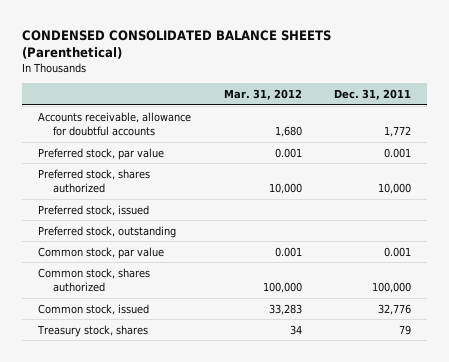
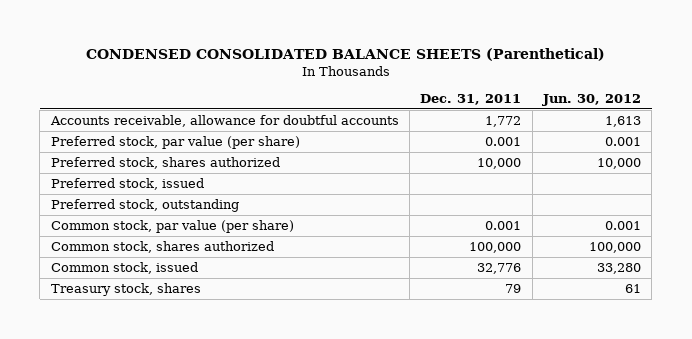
- | Mar. 31, 2012 | Dec. 31, 2011
+ | Dec. 31, 2011 | Jun. 30, 2012
- Preferred stock, par value | 0.001 | 0.001
+ Preferred stock, par value (per share) | 0.001 | 0.001
- Common stock, par value | 0.001 | 0.001
+ Common stock, par value (per share) | 0.001 | 0.001

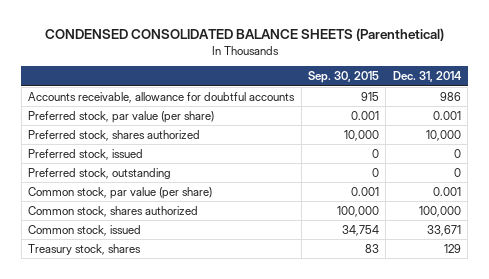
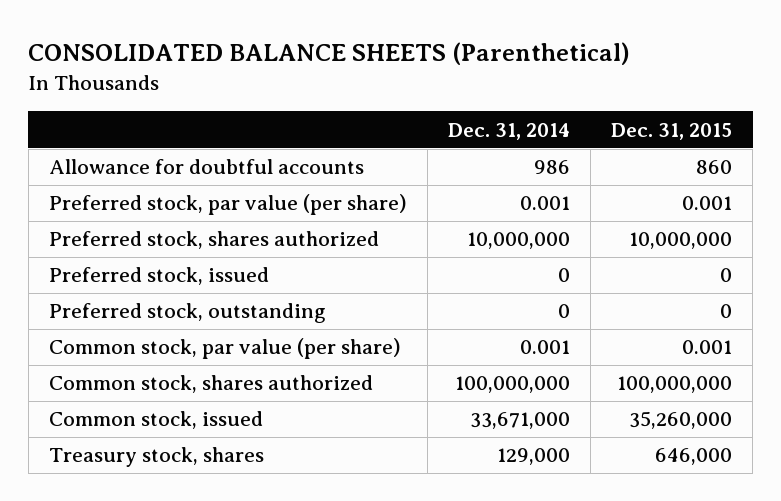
- CONDENSED CONSOLIDATED BALANCE SHEETS (Parenthetical)
+ CONSOLIDATED BALANCE SHEETS (Parenthetical)
- | Sep. 30, 2015 | Dec. 31, 2014
+ | Dec. 31, 2014 | Dec. 31, 2015
- Accounts receivable, allowance for doubtful accounts | 915 | 986
+ Allowance for doubtful accounts | 986 | 860
- Preferred stock, shares authorized | 10,000 | 10,000
+ Preferred stock, shares authorized | 10,000,000 | 10,000,000
- Common stock, shares authorized | 100,000 | 100,000
- Common stock, issued | 34,754 | 33,671
- Treasury stock, shares | 83 | 129
+ Common stock, shares authorized | 100,000,000 | 100,000,000
+ Common stock, issued | 33,671,000 | 35,260,000
+ Treasury stock, shares | 129,000 | 646,000

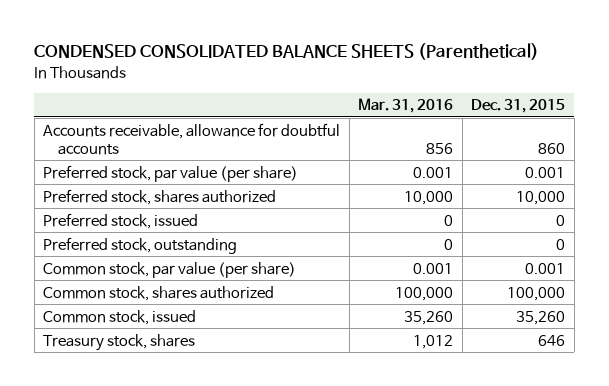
- CONSOLIDATED BALANCE SHEETS (Parenthetical)
+ CONDENSED CONSOLIDATED BALANCE SHEETS (Parenthetical)
- | Dec. 31, 2014 | Dec. 31, 2015
+ | Mar. 31, 2016 | Dec. 31, 2015
- Allowance for doubtful accounts | 986 | 860
+ Accounts receivable, allowance for doubtful accounts | 856 | 860
- Preferred stock, shares authorized | 10,000,000 | 10,000,000
+ Preferred stock, shares authorized | 10,000 | 10,000
- Common stock, shares authorized | 100,000,000 | 100,000,000
- Common stock, issued | 33,671,000 | 35,260,000
- Treasury stock, shares | 129,000 | 646,000
+ Common stock, shares authorized | 100,000 | 100,000
+ Common stock, issued | 35,260 | 35,260
+ Treasury stock, shares | 1,012 | 646

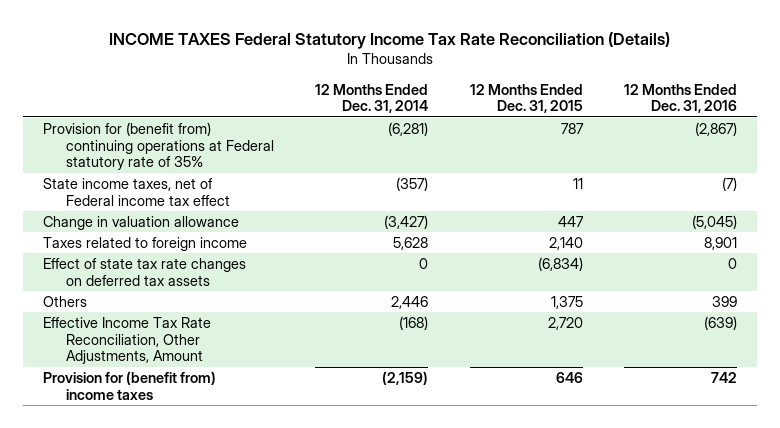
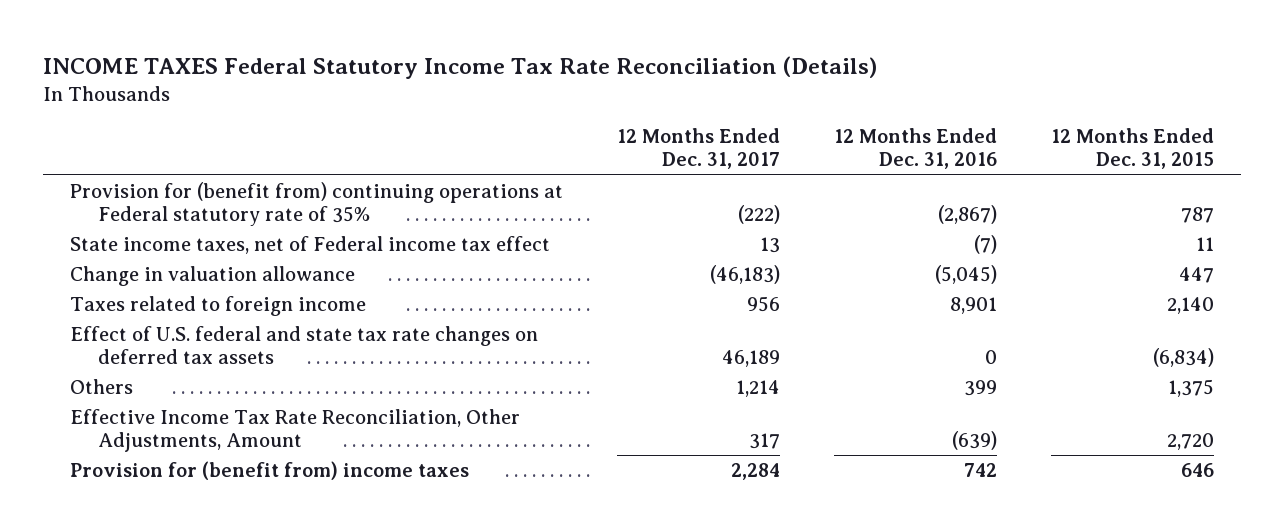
- | 12 Months Ended Dec. 31, 2014 | 12 Months Ended Dec. 31, 2015 | 12 Months Ended Dec. 31, 2016
+ | 12 Months Ended Dec. 31, 2017 | 12 Months Ended Dec. 31, 2016 | 12 Months Ended Dec. 31, 2015
- Effect of state tax rate changes on deferred tax assets | 0 | (6,834) | 0
+ Effect of U.S. federal and state tax rate changes on deferred tax assets | 46,189 | 0 | (6,834)

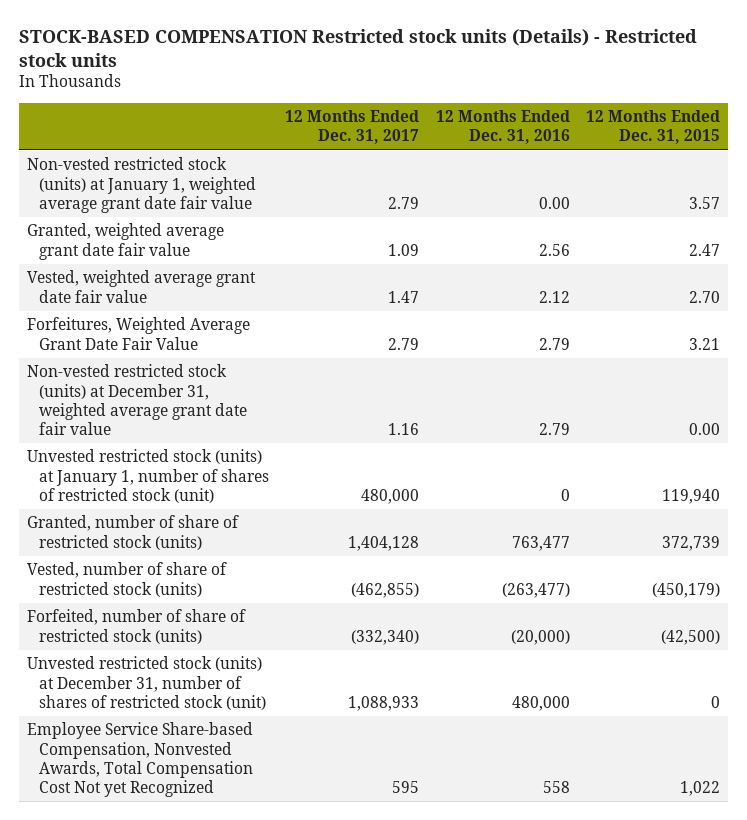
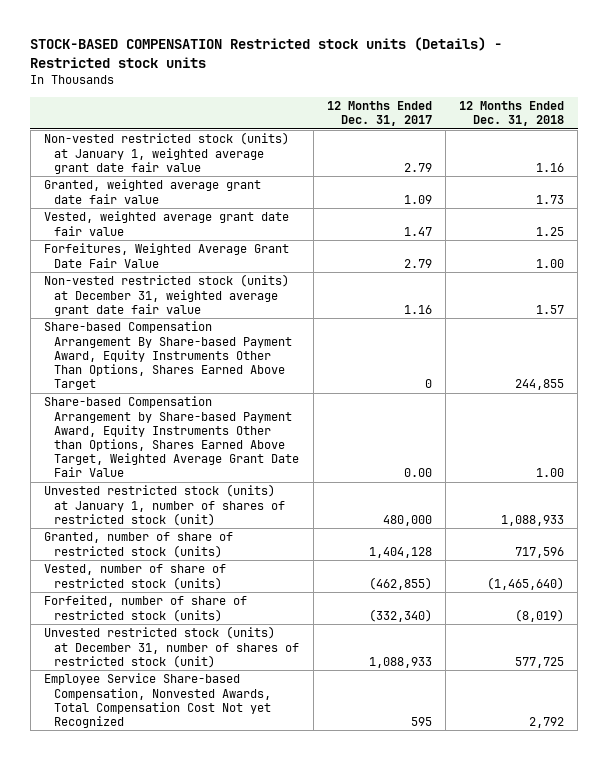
- | 12 Months Ended Dec. 31, 2017 | 12 Months Ended Dec. 31, 2016 | 12 Months Ended Dec. 31, 2015
+ | 12 Months Ended Dec. 31, 2017 | 12 Months Ended Dec. 31, 2018
+ Share-based Compensation Arrangement By Share-based Payment Award, Equity Instruments Other Than Options, Shares Earned Above Target | 0 | 244,855
+ Share-based Compensation Arrangement by Share-based Payment Award, Equity Instruments Other than Options, Shares Earned Above Target, Weighted Average Grant Date Fair Value | 0.00 | 1.00

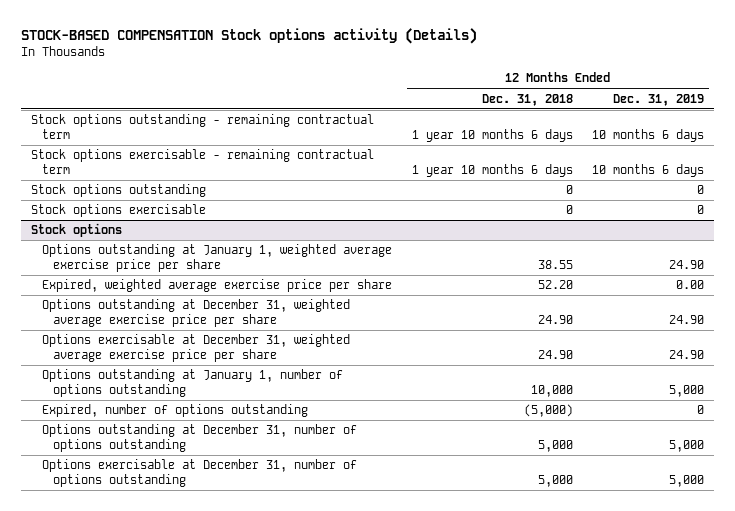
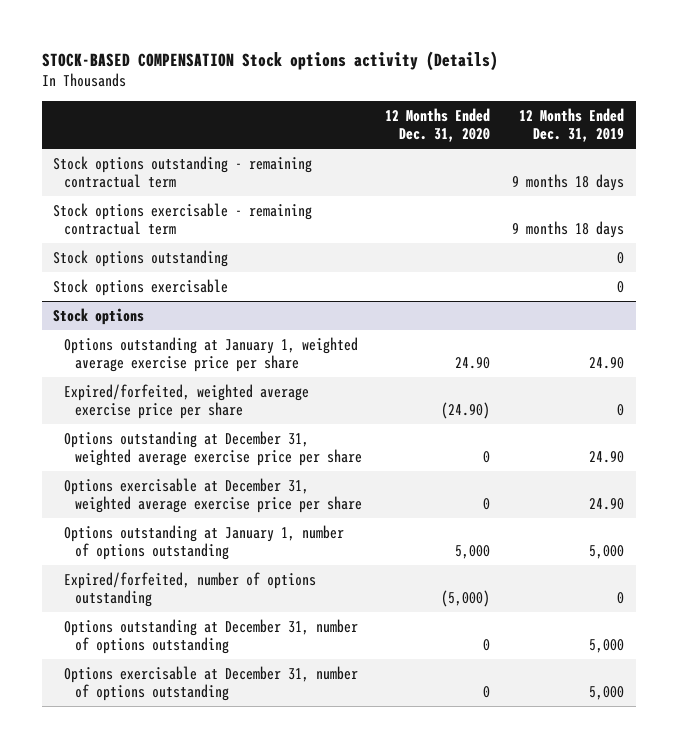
- | 12 Months Ended Dec. 31, 2018 | 12 Months Ended Dec. 31, 2019
+ | 12 Months Ended Dec. 31, 2020 | 12 Months Ended Dec. 31, 2019
- Stock options outstanding - remaining contractual term | 1 year 10 months 6 days | 10 months 6 days
- Stock options exercisable - remaining contractual term | 1 year 10 months 6 days | 10 months 6 days
+ Stock options outstanding - remaining contractual term | | 9 months 18 days
+ Stock options exercisable - remaining contractual term | | 9 months 18 days
@ Stock options
- Expired, weighted average exercise price per share | 52.20 | 0.00
+ Expired/forfeited, weighted average exercise price per share | (24.90) | 0
- Expired, number of options outstanding | (5,000) | 0
+ Expired/forfeited, number of options outstanding | (5,000) | 0

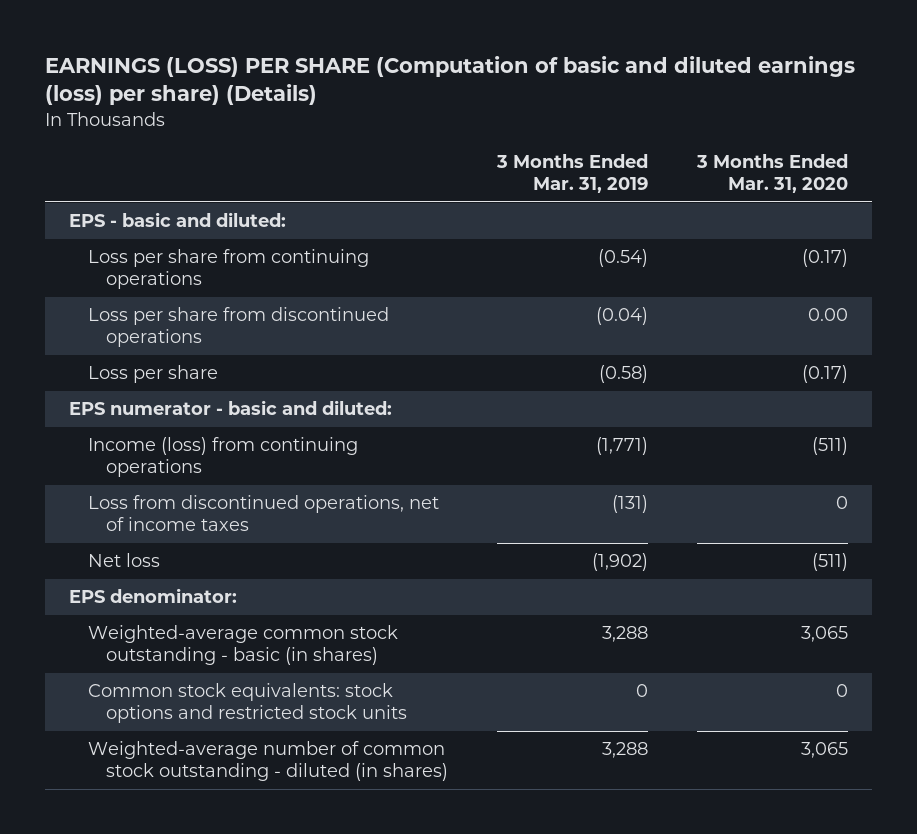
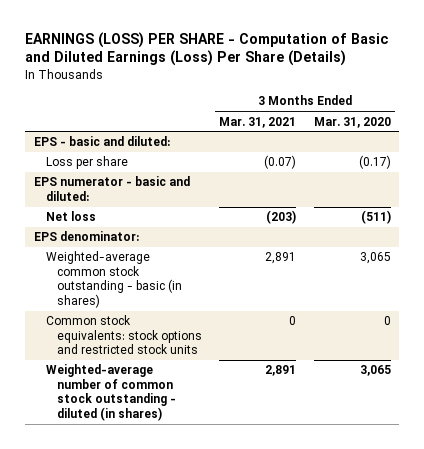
- EARNINGS (LOSS) PER SHARE (Computation of basic and diluted earnings (loss) per share) (Details)
+ EARNINGS (LOSS) PER SHARE - Computation of Basic and Diluted Earnings (Loss) Per Share (Details)
- | 3 Months Ended Mar. 31, 2019 | 3 Months Ended Mar. 31, 2020
+ | 3 Months Ended Mar. 31, 2021 | 3 Months Ended Mar. 31, 2020
- Loss per share from continuing operations | (0.54) | (0.17)
- Loss per share from discontinued operations | (0.04) | 0.00
- Income (loss) from continuing operations | (1,771) | (511)
- Loss from discontinued operations, net of income taxes | (131) | 0

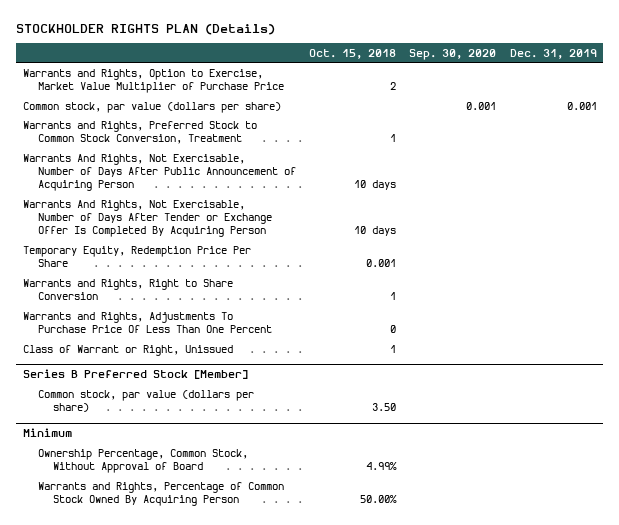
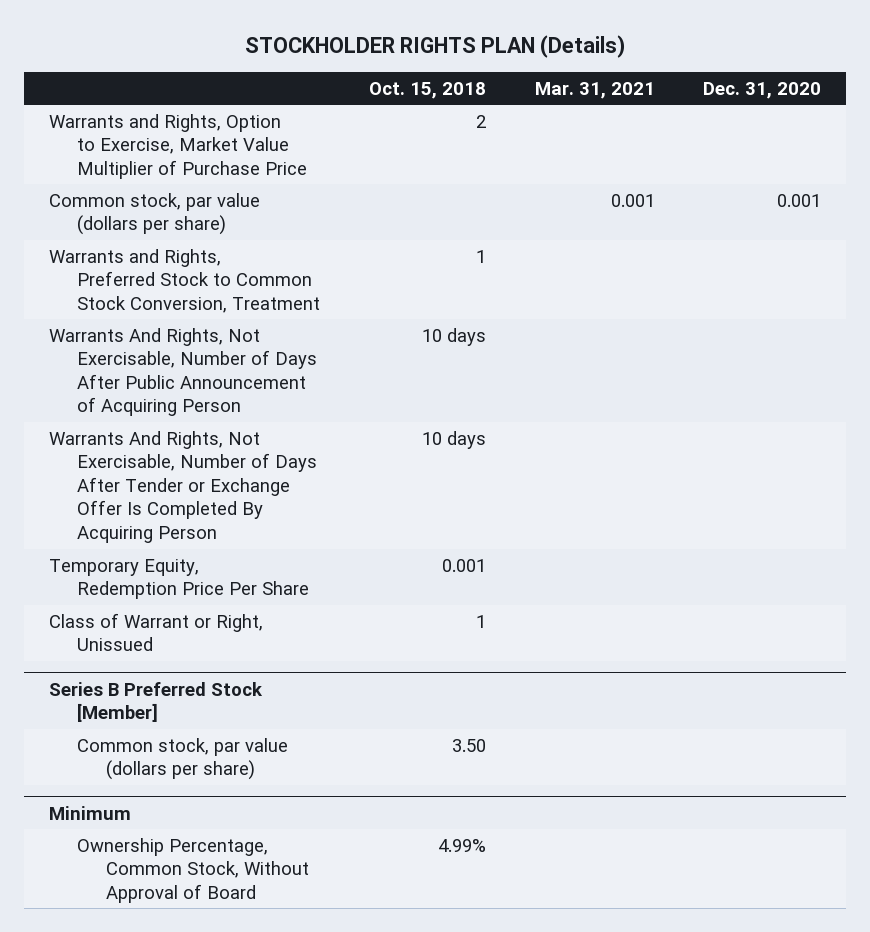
- | Oct. 15, 2018 | Sep. 30, 2020 | Dec. 31, 2019
+ | Oct. 15, 2018 | Mar. 31, 2021 | Dec. 31, 2020
- Warrants and Rights, Right to Share Conversion | 1 | |
- Warrants and Rights, Adjustments To Purchase Price Of Less Than One Percent | 0 | |
@ Minimum
- Warrants and Rights, Percentage of Common Stock Owned By Acquiring Person | 50.00% | |

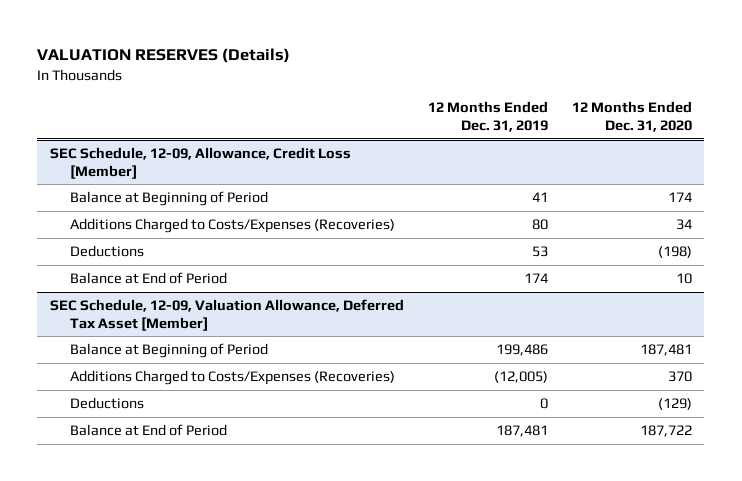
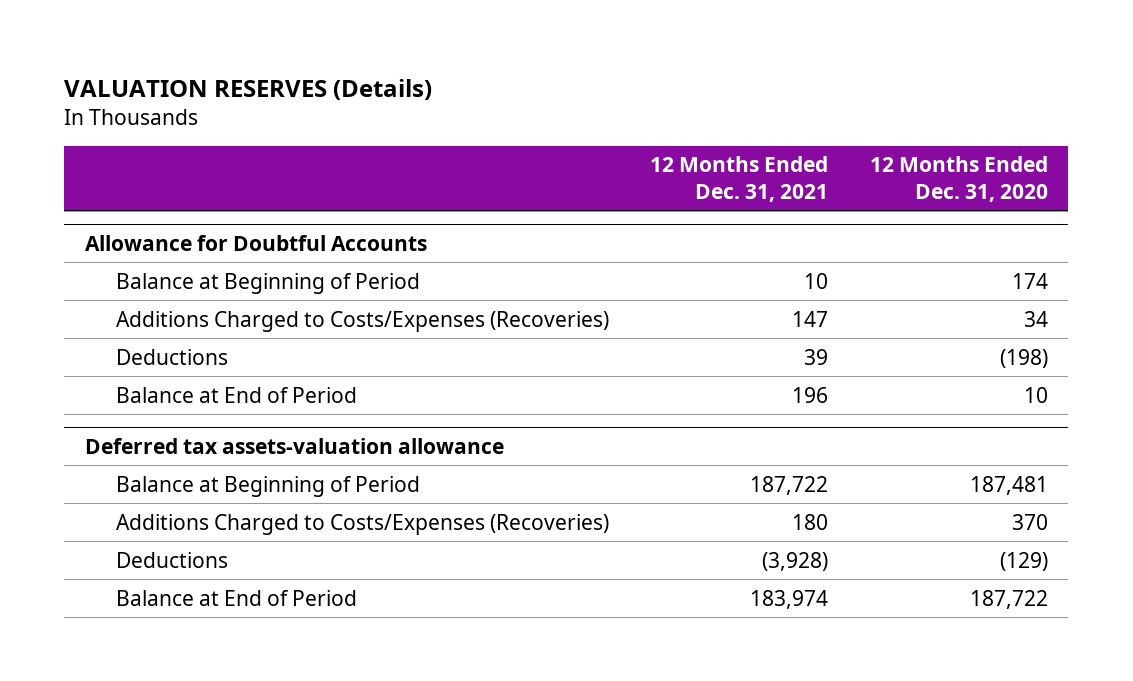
- | 12 Months Ended Dec. 31, 2019 | 12 Months Ended Dec. 31, 2020
+ | 12 Months Ended Dec. 31, 2021 | 12 Months Ended Dec. 31, 2020
- SEC Schedule, 12-09, Allowance, Credit Loss [Member]
+ Allowance for Doubtful Accounts
- SEC Schedule, 12-09, Valuation Allowance, Deferred Tax Asset [Member]
+ Deferred tax assets-valuation allowance

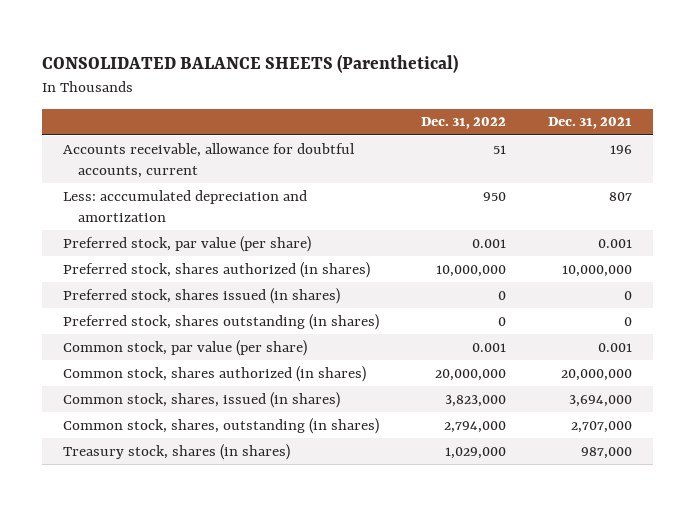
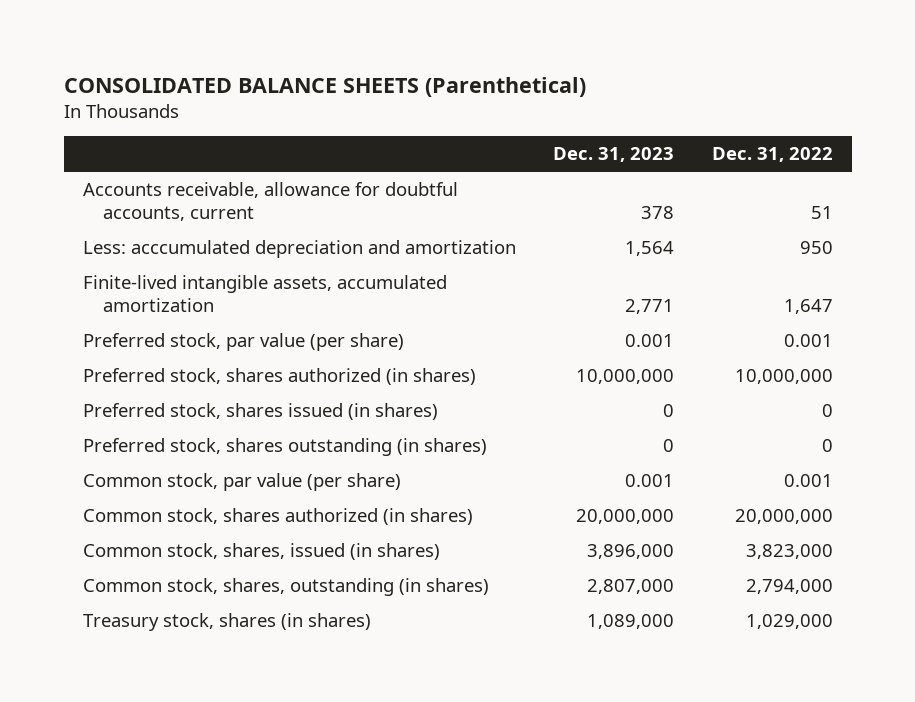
- | Dec. 31, 2022 | Dec. 31, 2021
+ | Dec. 31, 2023 | Dec. 31, 2022
+ Finite-lived intangible assets, accumulated amortization | 2,771 | 1,647

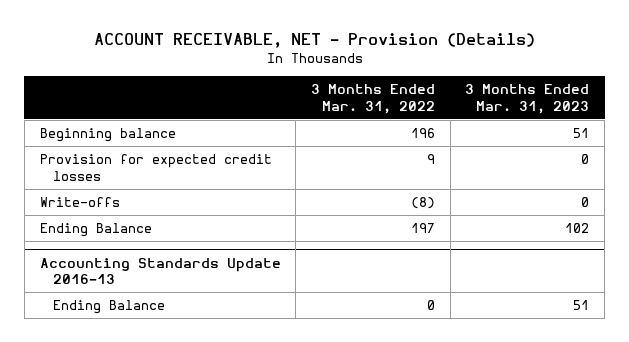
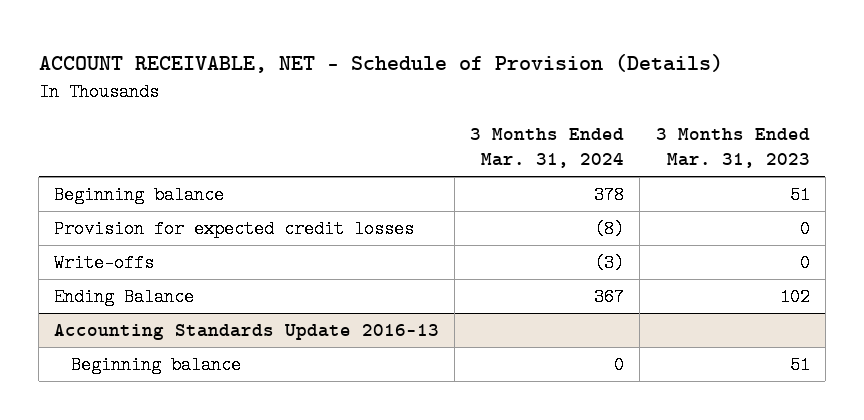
- ACCOUNT RECEIVABLE, NET - Provision (Details)
+ ACCOUNT RECEIVABLE, NET - Schedule of Provision (Details)
- | 3 Months Ended Mar. 31, 2022 | 3 Months Ended Mar. 31, 2023
+ | 3 Months Ended Mar. 31, 2024 | 3 Months Ended Mar. 31, 2023
@ Accounting Standards Update 2016-13
- Ending Balance | 0 | 51
+ Beginning balance | 0 | 51

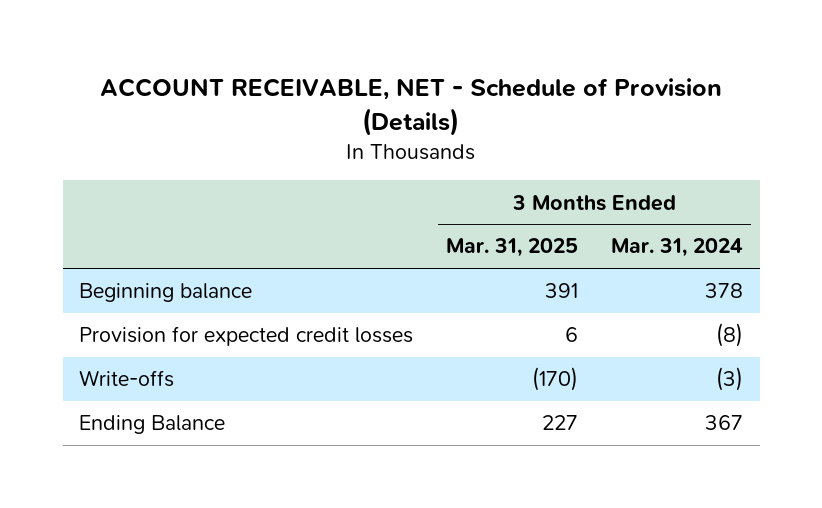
- | 3 Months Ended Mar. 31, 2024 | 3 Months Ended Mar. 31, 2023
+ | 3 Months Ended Mar. 31, 2025 | 3 Months Ended Mar. 31, 2024
- Accounting Standards Update 2016-13
- Beginning balance | 0 | 51

